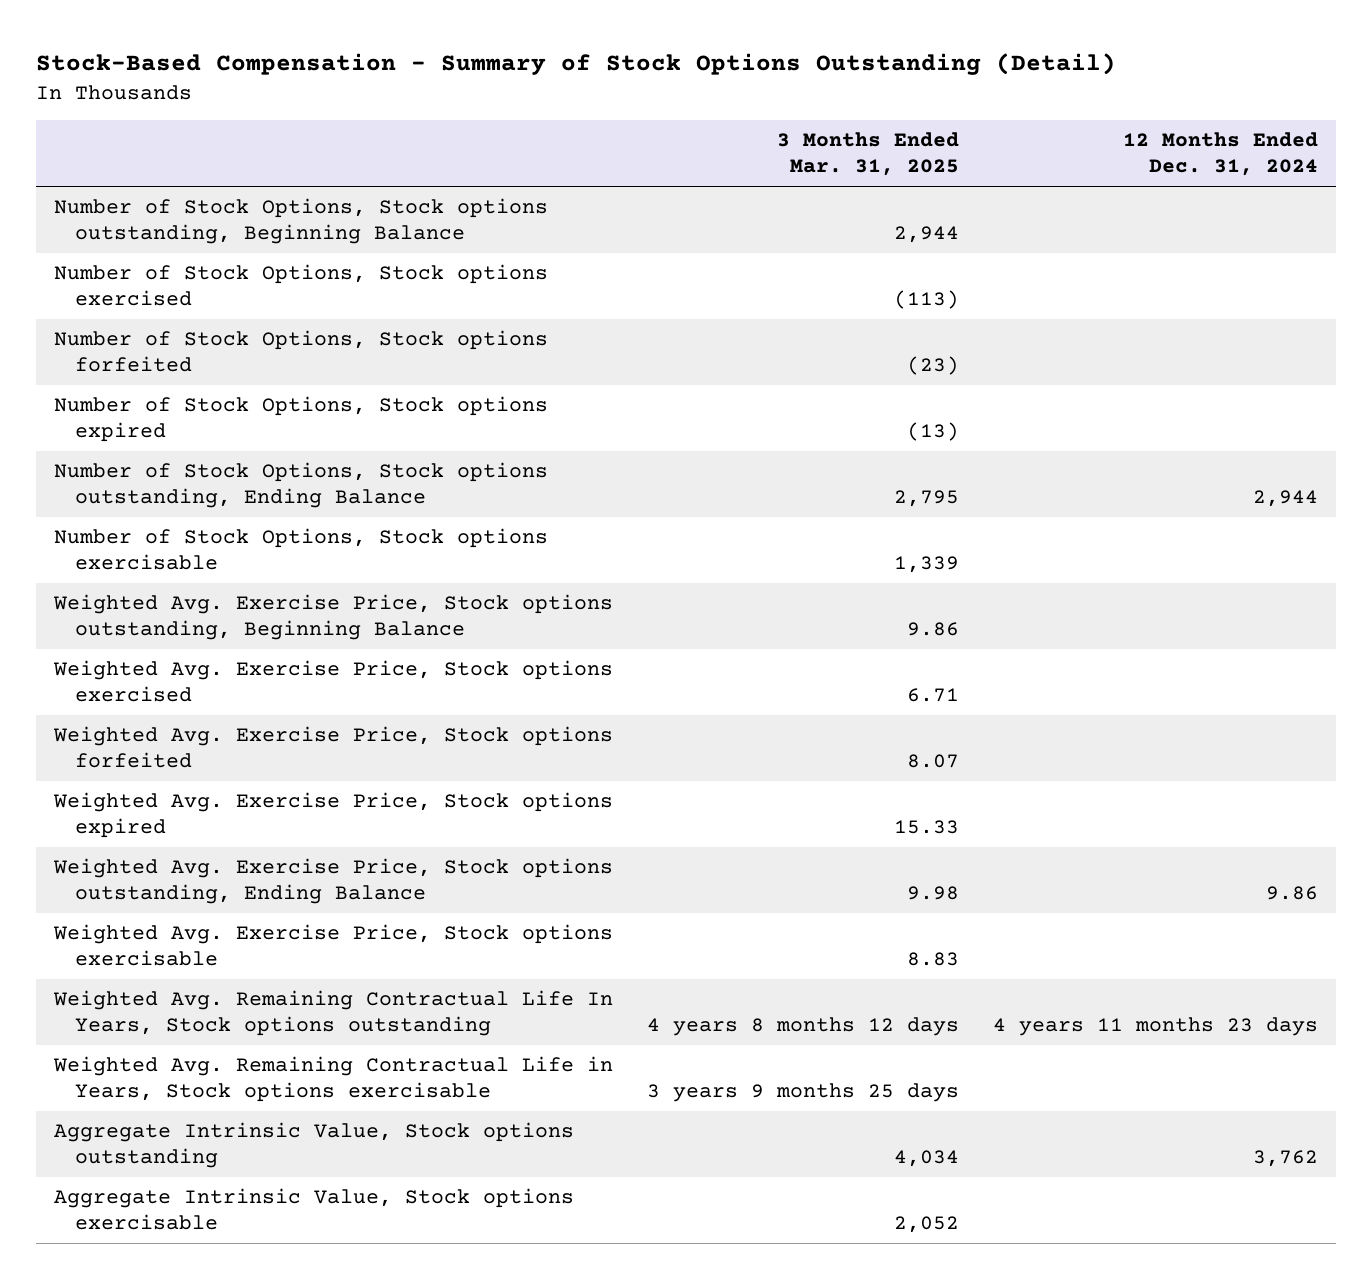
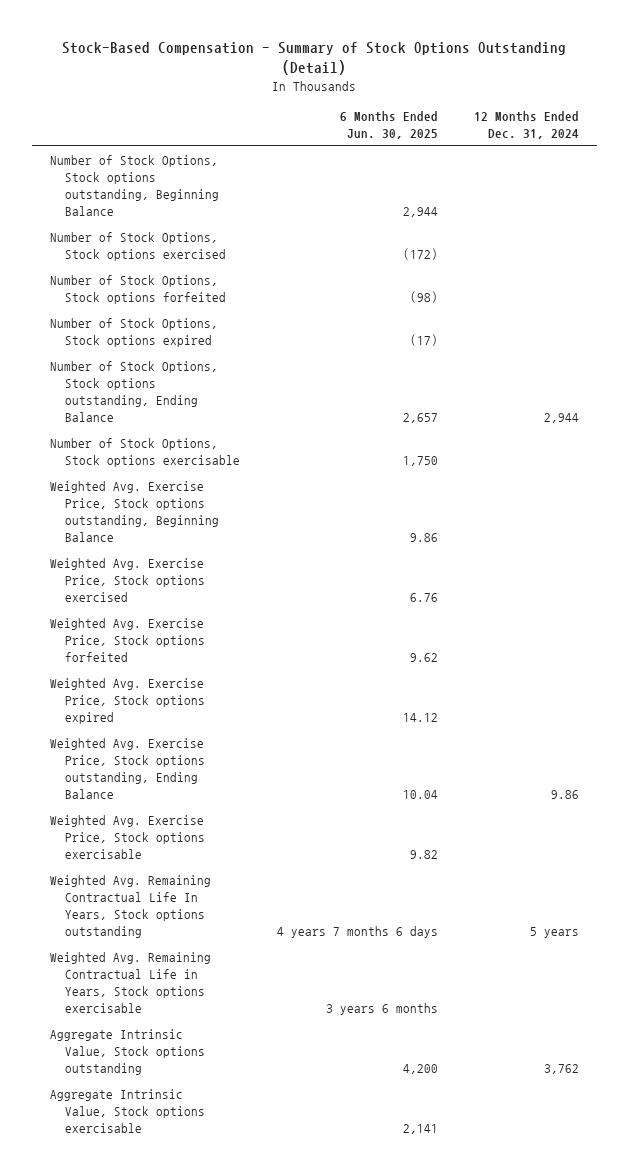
- | 3 Months Ended Mar. 31, 2025 | 12 Months Ended Dec. 31, 2024
+ | 6 Months Ended Jun. 30, 2025 | 12 Months Ended Dec. 31, 2024
- Weighted Avg. Remaining Contractual Life In Years, Stock options outstanding | 4 years 8 months 12 days | 4 years 11 months 23 days
+ Weighted Avg. Remaining Contractual Life In Years, Stock options outstanding | 4 years 7 months 6 days | 5 years

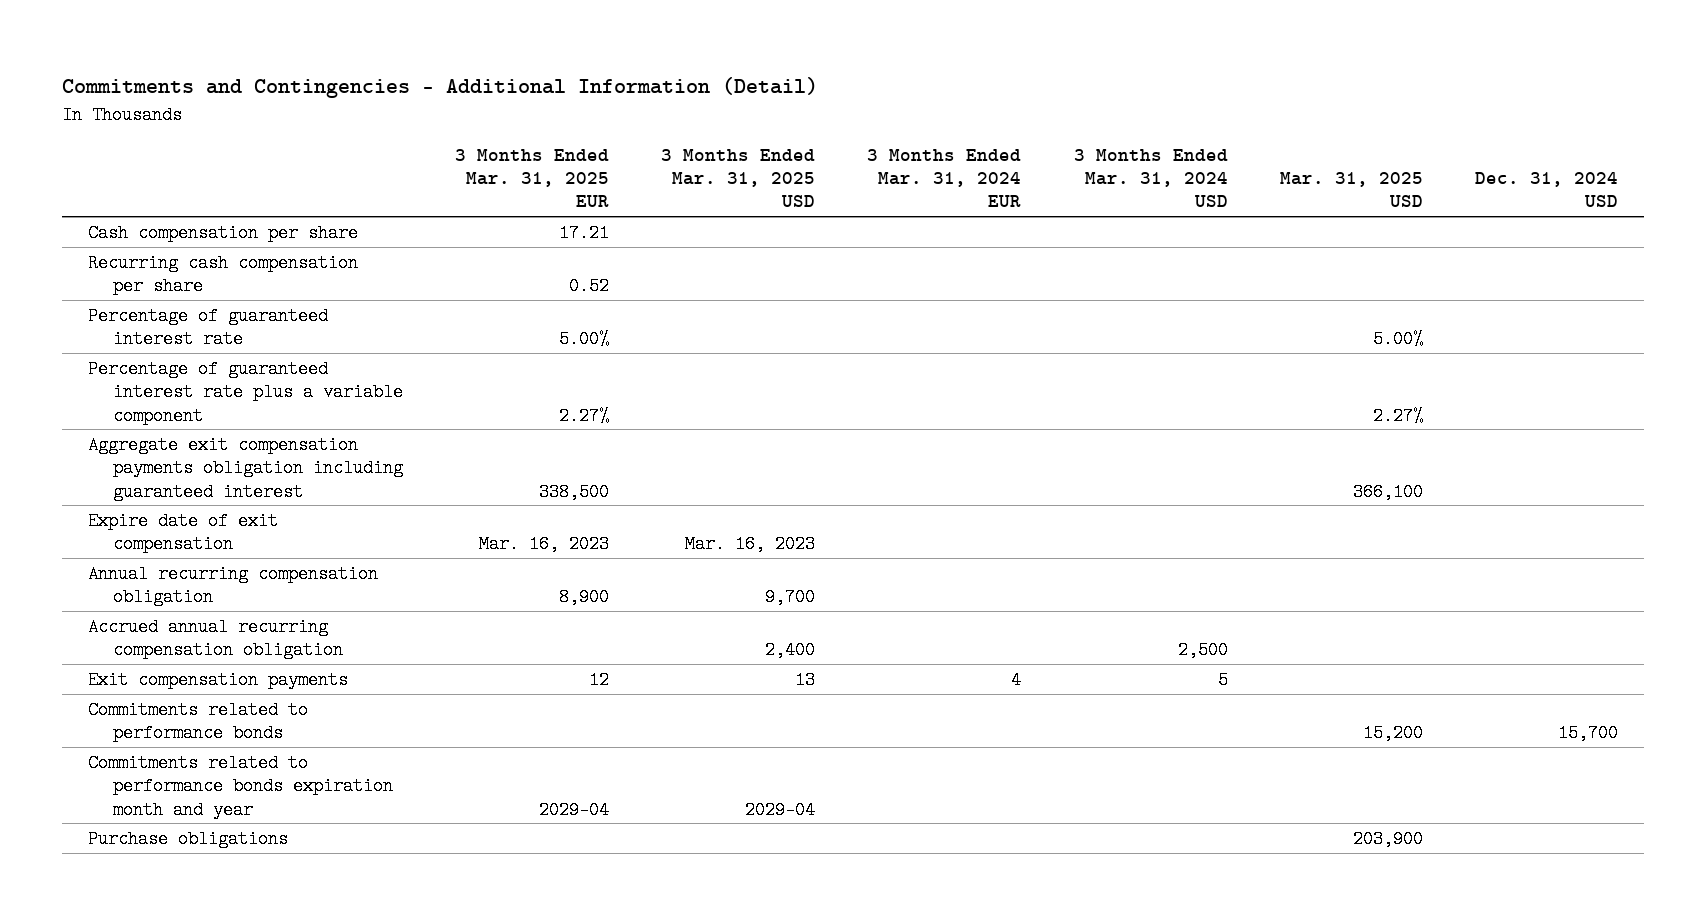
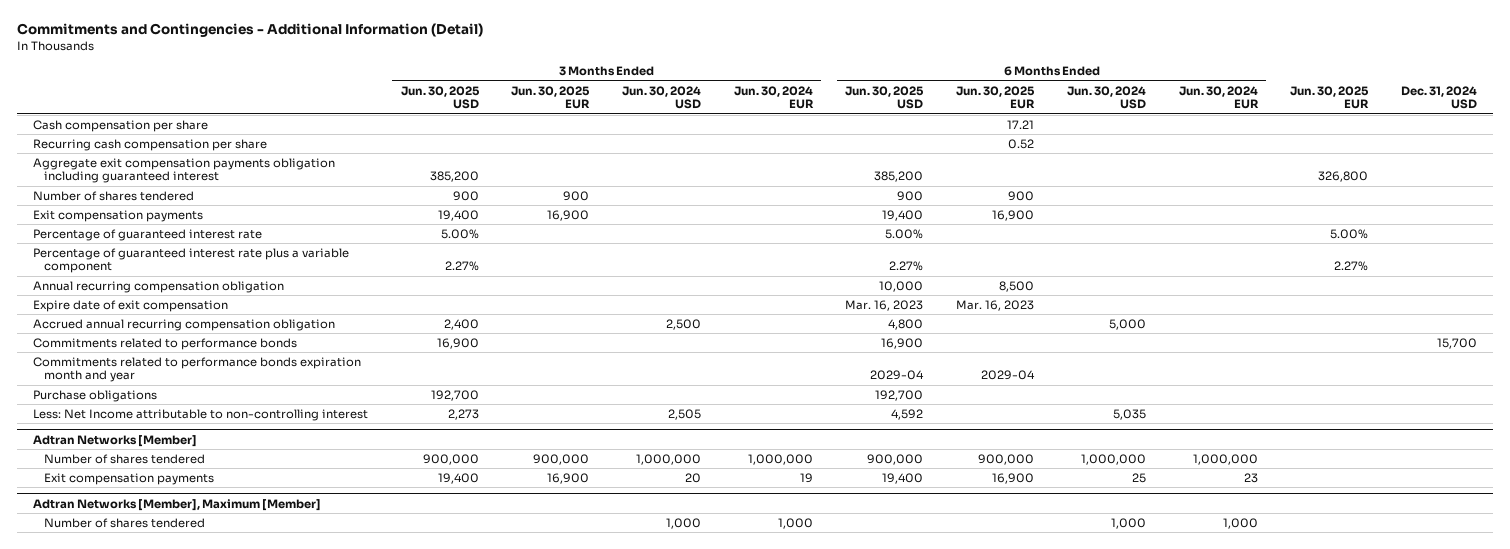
- | 3 Months Ended Mar. 31, 2025 EUR | 3 Months Ended Mar. 31, 2025 USD | 3 Months Ended Mar. 31, 2024 EUR | 3 Months Ended Mar. 31, 2024 USD | Mar. 31, 2025 USD | Dec. 31, 2024 USD
+ | 3 Months Ended Jun. 30, 2025 USD | 3 Months Ended Jun. 30, 2025 EUR | 3 Months Ended Jun. 30, 2024 USD | 3 Months Ended Jun. 30, 2024 EUR | 6 Months Ended Jun. 30, 2025 USD | 6 Months Ended Jun. 30, 2025 EUR | 6 Months Ended Jun. 30, 2024 USD | 6 Months Ended Jun. 30, 2024 EUR | Jun. 30, 2025 EUR | Dec. 31, 2024 USD
moved up: Aggregate exit compensation payments obligation including guaranteed interest | 385,200 | | | | 385,200 | | | | 326,800 |
+ Number of shares tendered | 900 | 900 | | | 900 | 900 | | | |
moved up: Exit compensation payments | 19,400 | 16,900 | | | 19,400 | 16,900 | | | |
moved down: Expire date of exit compensation | | | | | Mar. 16, 2023 | Mar. 16, 2023 | | | |
+ Less: Net Income attributable to non-controlling interest | 2,273 | | 2,505 | | 4,592 | | 5,035 | | |
+ Adtran Networks [Member]
+ Number of shares tendered | 900,000 | 900,000 | 1,000,000 | 1,000,000 | 900,000 | 900,000 | 1,000,000 | 1,000,000 | |
+ Exit compensation payments | 19,400 | 16,900 | 20 | 19 | 19,400 | 16,900 | 25 | 23 | |
+ Adtran Networks [Member], Maximum [Member]
+ Number of shares tendered | | | 1,000 | 1,000 | | | 1,000 | 1,000 | |

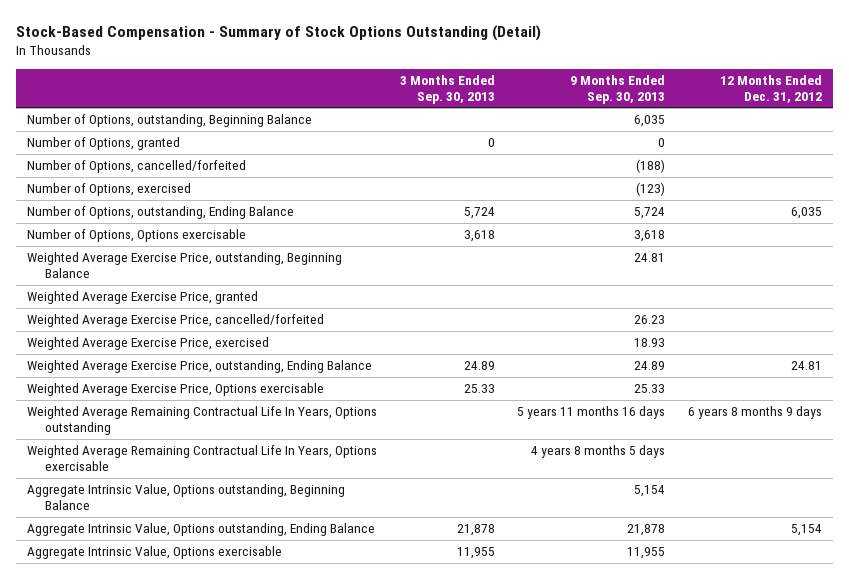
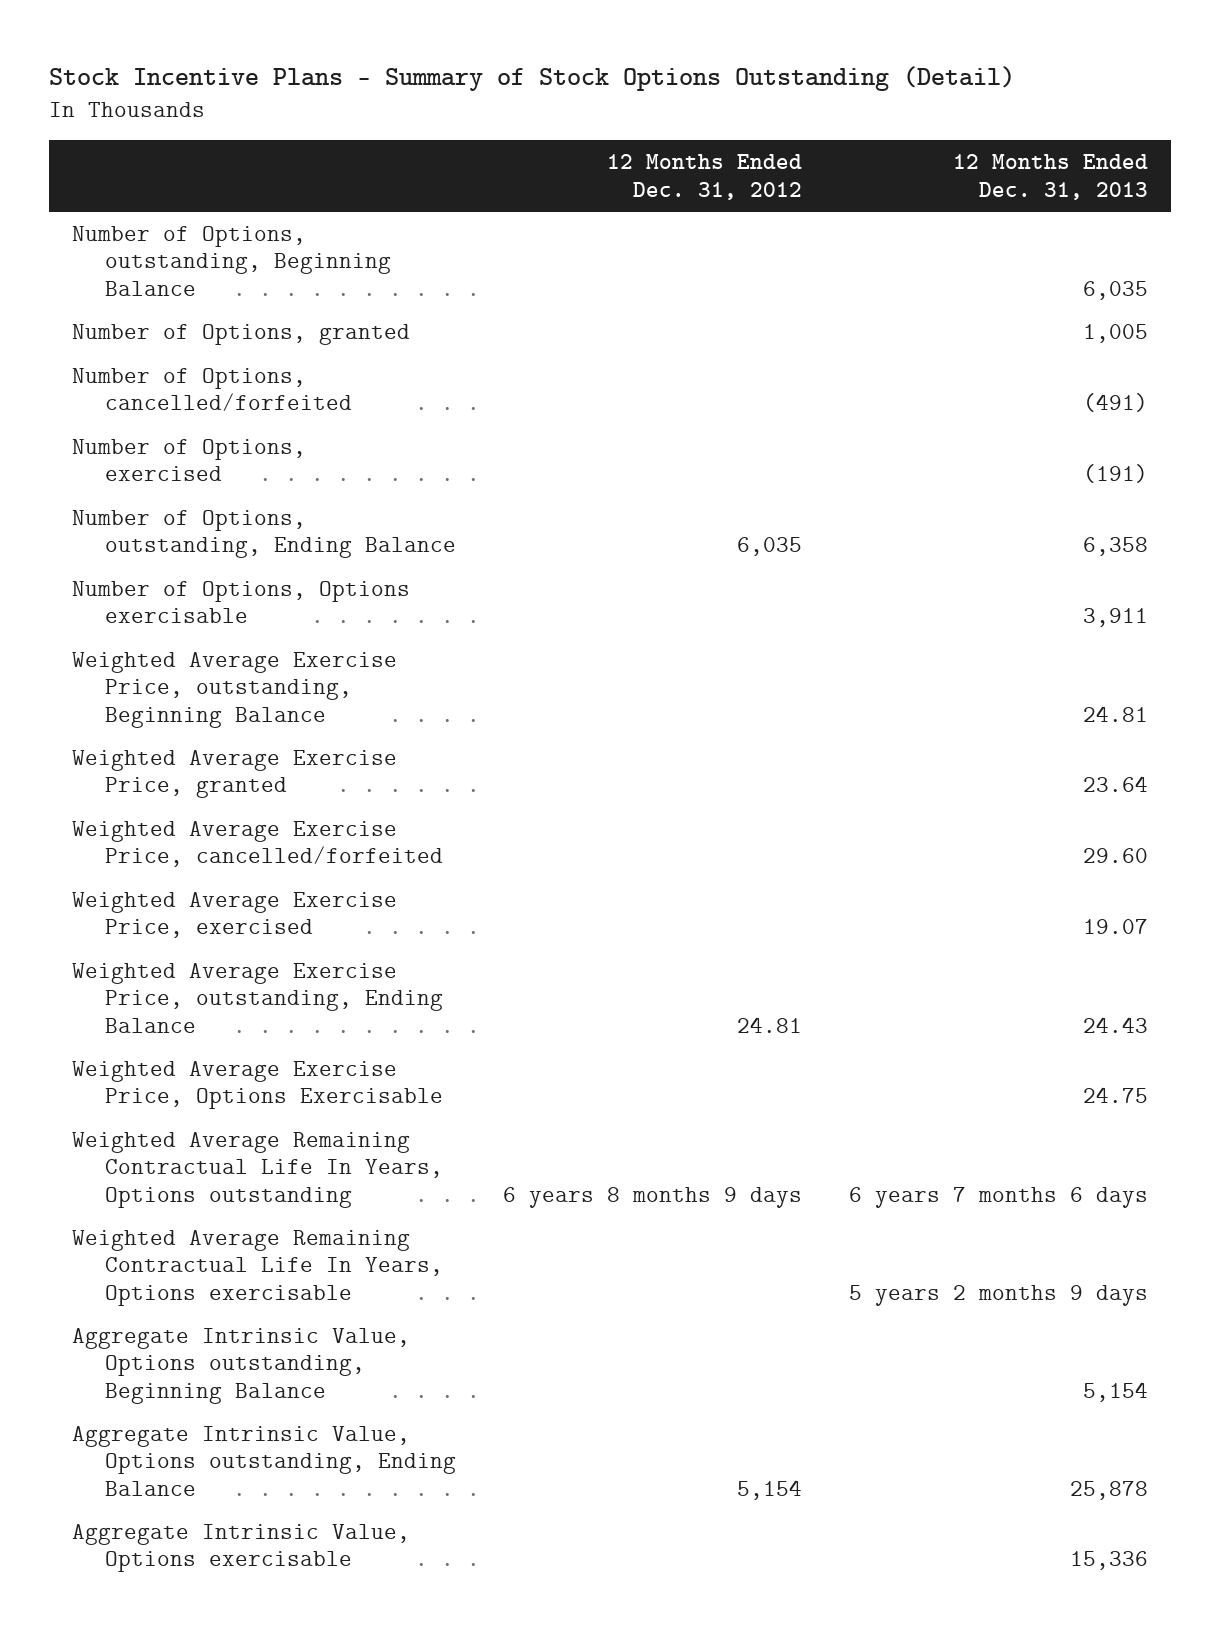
- Stock-Based Compensation - Summary of Stock Options Outstanding (Detail)
+ Stock Incentive Plans - Summary of Stock Options Outstanding (Detail)
- | 3 Months Ended Sep. 30, 2013 | 9 Months Ended Sep. 30, 2013 | 12 Months Ended Dec. 31, 2012
+ | 12 Months Ended Dec. 31, 2012 | 12 Months Ended Dec. 31, 2013
- Weighted Average Exercise Price, Options exercisable | 25.33 | 25.33 |
+ Weighted Average Exercise Price, Options Exercisable | | 24.75

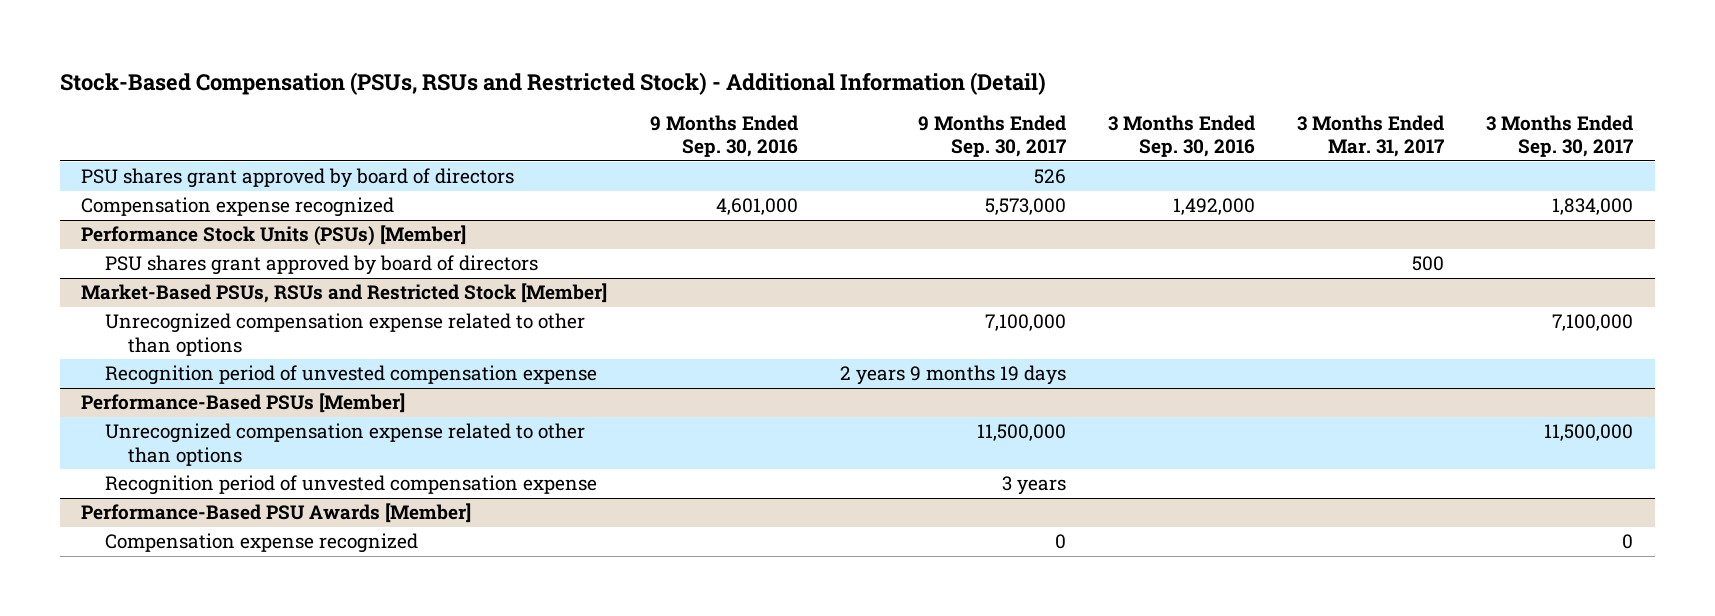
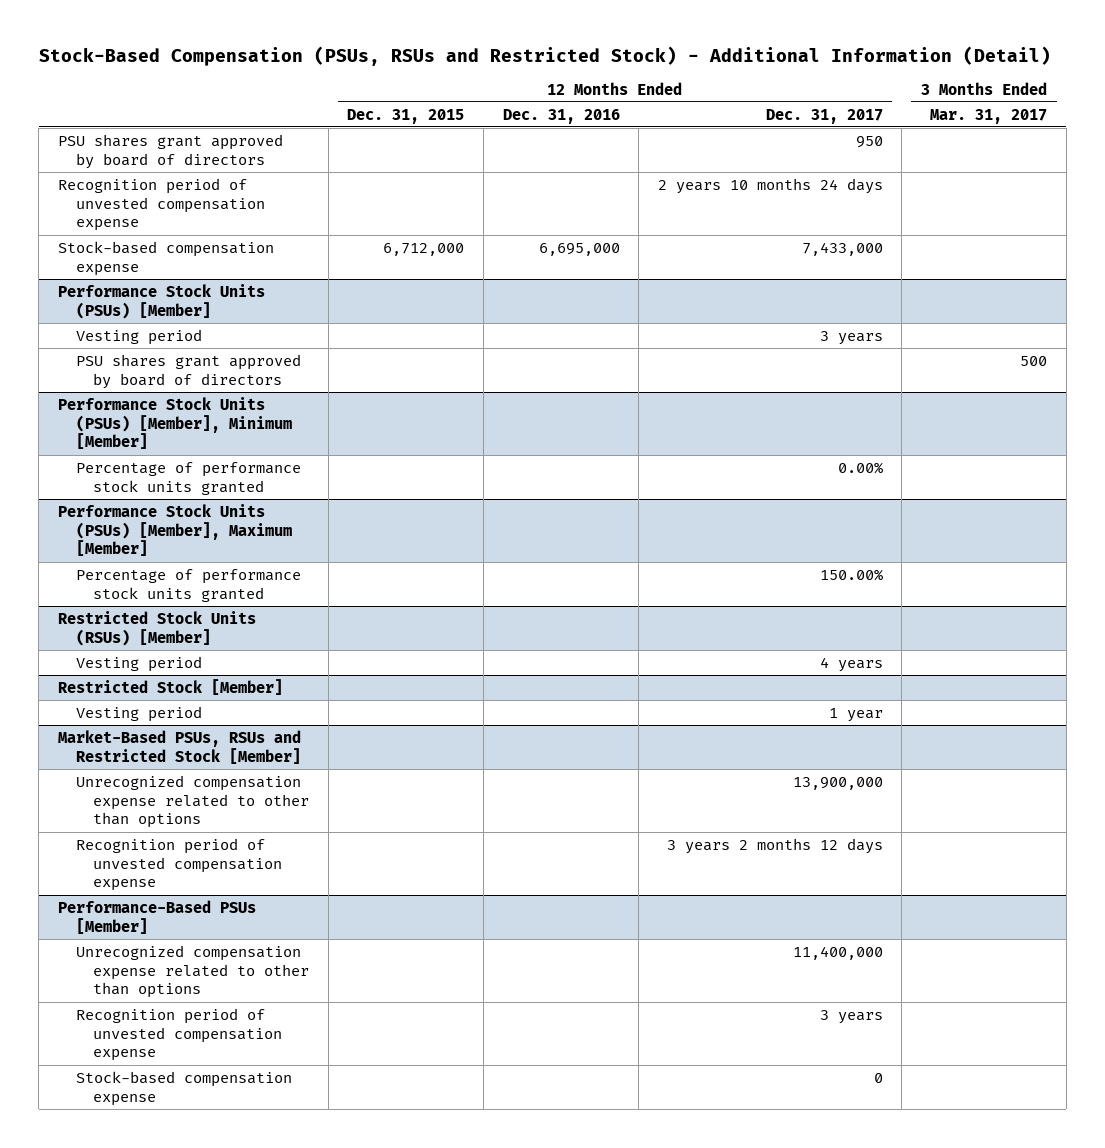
- | 9 Months Ended Sep. 30, 2016 | 9 Months Ended Sep. 30, 2017 | 3 Months Ended Sep. 30, 2016 | 3 Months Ended Mar. 31, 2017 | 3 Months Ended Sep. 30, 2017
+ | 12 Months Ended Dec. 31, 2015 | 12 Months Ended Dec. 31, 2016 | 12 Months Ended Dec. 31, 2017 | 3 Months Ended Mar. 31, 2017
- Compensation expense recognized | 4,601,000 | 5,573,000 | 1,492,000 | | 1,834,000
+ Recognition period of unvested compensation expense | | | 2 years 10 months 24 days |
+ Stock-based compensation expense | 6,712,000 | 6,695,000 | 7,433,000 |
@ Performance Stock Units (PSUs) [Member]
+ Vesting period | | | 3 years |
+ Performance Stock Units (PSUs) [Member], Minimum [Member]
+ Percentage of performance stock units granted | | | 0.00% |
+ Performance Stock Units (PSUs) [Member], Maximum [Member]
+ Percentage of performance stock units granted | | | 150.00% |
+ Restricted Stock Units (RSUs) [Member]
+ Vesting period | | | 4 years |
+ Restricted Stock [Member]
+ Vesting period | | | 1 year |
- Performance-Based PSU Awards [Member]
- Compensation expense recognized | | 0 | | | 0
@ Performance-Based PSUs [Member]
+ Stock-based compensation expense | | | 0 |

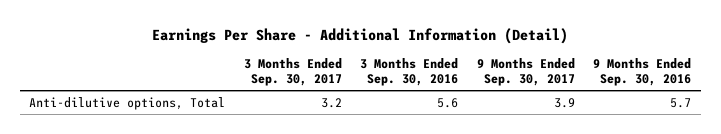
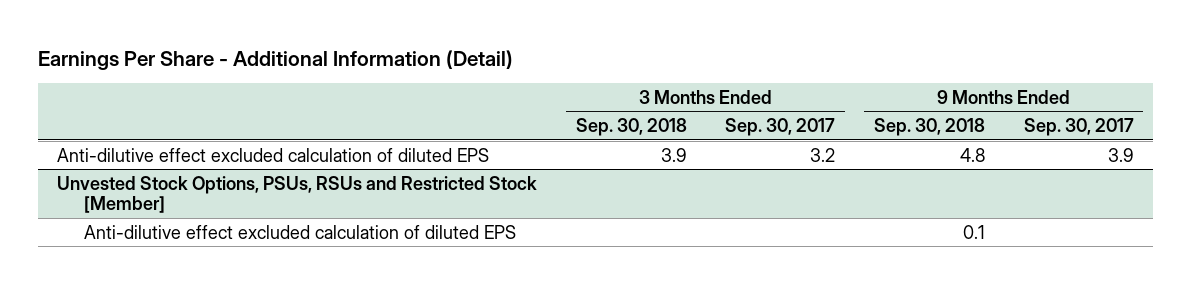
- | 3 Months Ended Sep. 30, 2017 | 3 Months Ended Sep. 30, 2016 | 9 Months Ended Sep. 30, 2017 | 9 Months Ended Sep. 30, 2016
+ | 3 Months Ended Sep. 30, 2018 | 3 Months Ended Sep. 30, 2017 | 9 Months Ended Sep. 30, 2018 | 9 Months Ended Sep. 30, 2017
- Anti-dilutive options, Total | 3.2 | 5.6 | 3.9 | 5.7
+ Anti-dilutive effect excluded calculation of diluted EPS | 3.9 | 3.2 | 4.8 | 3.9
+ Unvested Stock Options, PSUs, RSUs and Restricted Stock [Member]
+ Anti-dilutive effect excluded calculation of diluted EPS | | | 0.1 |

